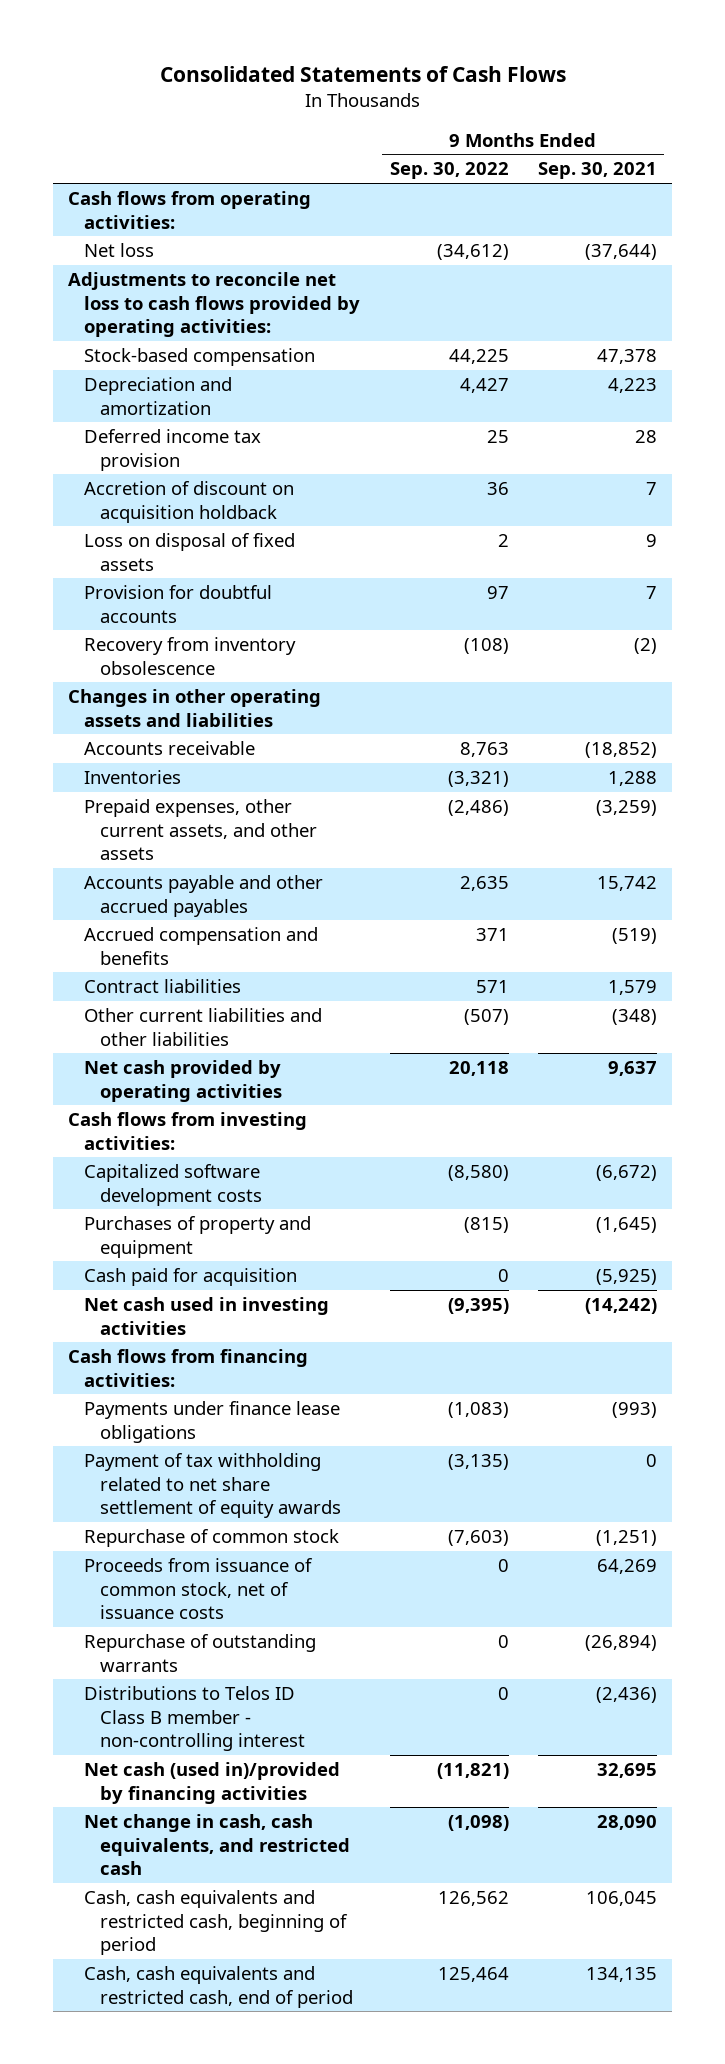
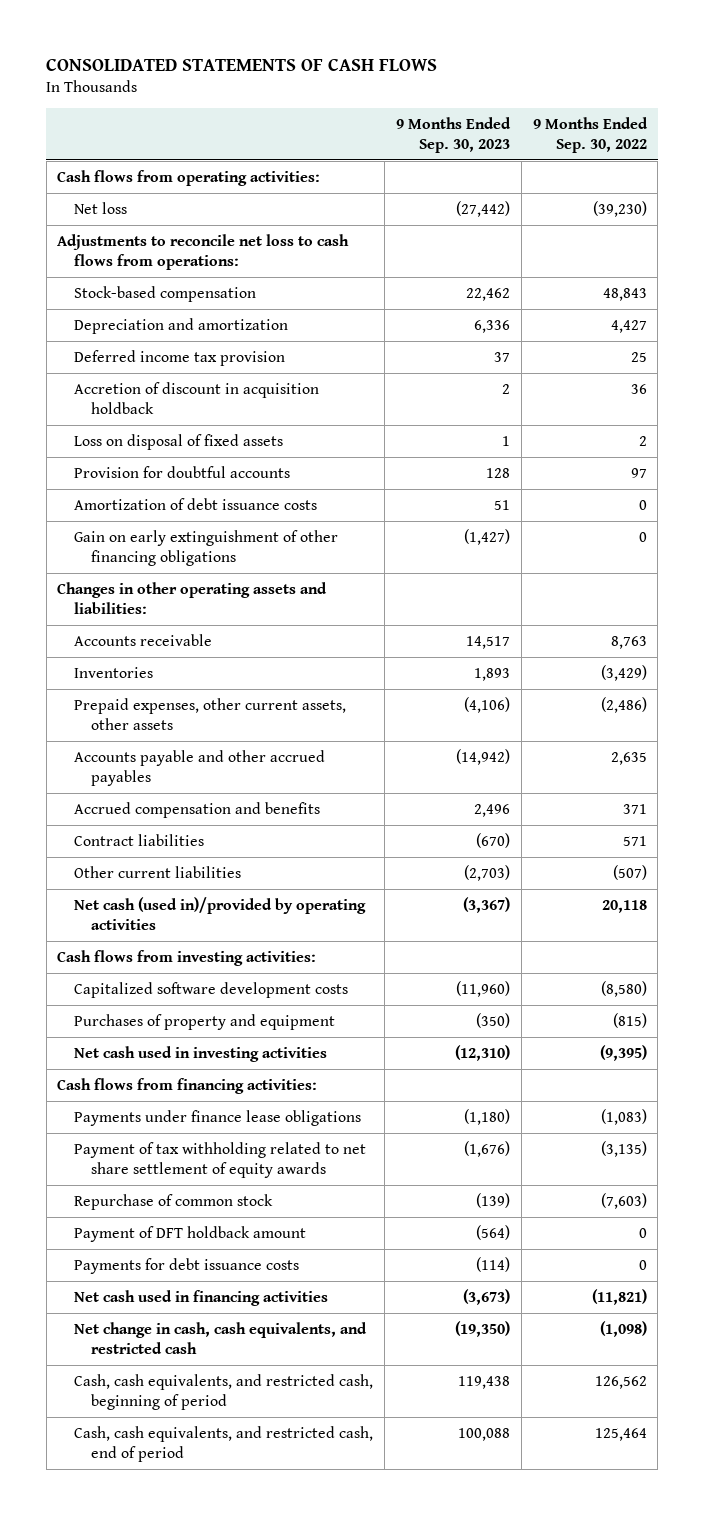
- Consolidated Statements of Cash Flows
+ CONSOLIDATED STATEMENTS OF CASH FLOWS
- | 9 Months Ended Sep. 30, 2022 | 9 Months Ended Sep. 30, 2021
+ | 9 Months Ended Sep. 30, 2023 | 9 Months Ended Sep. 30, 2022
- Net loss | (34,612) | (37,644)
- Adjustments to reconcile net loss to cash flows provided by operating activities:
- Stock-based compensation | 44,225 | 47,378
+ Net loss | (27,442) | (39,230)
+ Adjustments to reconcile net loss to cash flows from operations:
+ Stock-based compensation | 22,462 | 48,843
- Accretion of discount on acquisition holdback | 36 | 7
+ Accretion of discount in acquisition holdback | 2 | 36
- Recovery from inventory obsolescence | (108) | (2)
- Changes in other operating assets and liabilities
+ Amortization of debt issuance costs | 51 | 0
+ Gain on early extinguishment of other financing obligations | (1,427) | 0
+ Changes in other operating assets and liabilities:
- Inventories | (3,321) | 1,288
- Prepaid expenses, other current assets, and other assets | (2,486) | (3,259)
+ Inventories | 1,893 | (3,429)
+ Prepaid expenses, other current assets, other assets | (4,106) | (2,486)
- Other current liabilities and other liabilities | (507) | (348)
- Net cash provided by operating activities | 20,118 | 9,637
+ Other current liabilities | (2,703) | (507)
+ Net cash (used in)/provided by operating activities | (3,367) | 20,118
- Cash paid for acquisition | 0 | (5,925)
- Proceeds from issuance of common stock, net of issuance costs | 0 | 64,269
- Repurchase of outstanding warrants | 0 | (26,894)
- Distributions to Telos ID Class B member - non-controlling interest | 0 | (2,436)
- Net cash (used in)/provided by financing activities | (11,821) | 32,695
+ Payment of DFT holdback amount | (564) | 0
+ Payments for debt issuance costs | (114) | 0
+ Net cash used in financing activities | (3,673) | (11,821)
- Cash, cash equivalents and restricted cash, beginning of period | 126,562 | 106,045
- Cash, cash equivalents and restricted cash, end of period | 125,464 | 134,135
+ Cash, cash equivalents, and restricted cash, beginning of period | 119,438 | 126,562
+ Cash, cash equivalents, and restricted cash, end of period | 100,088 | 125,464

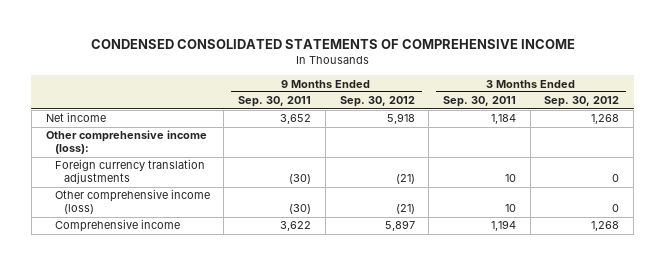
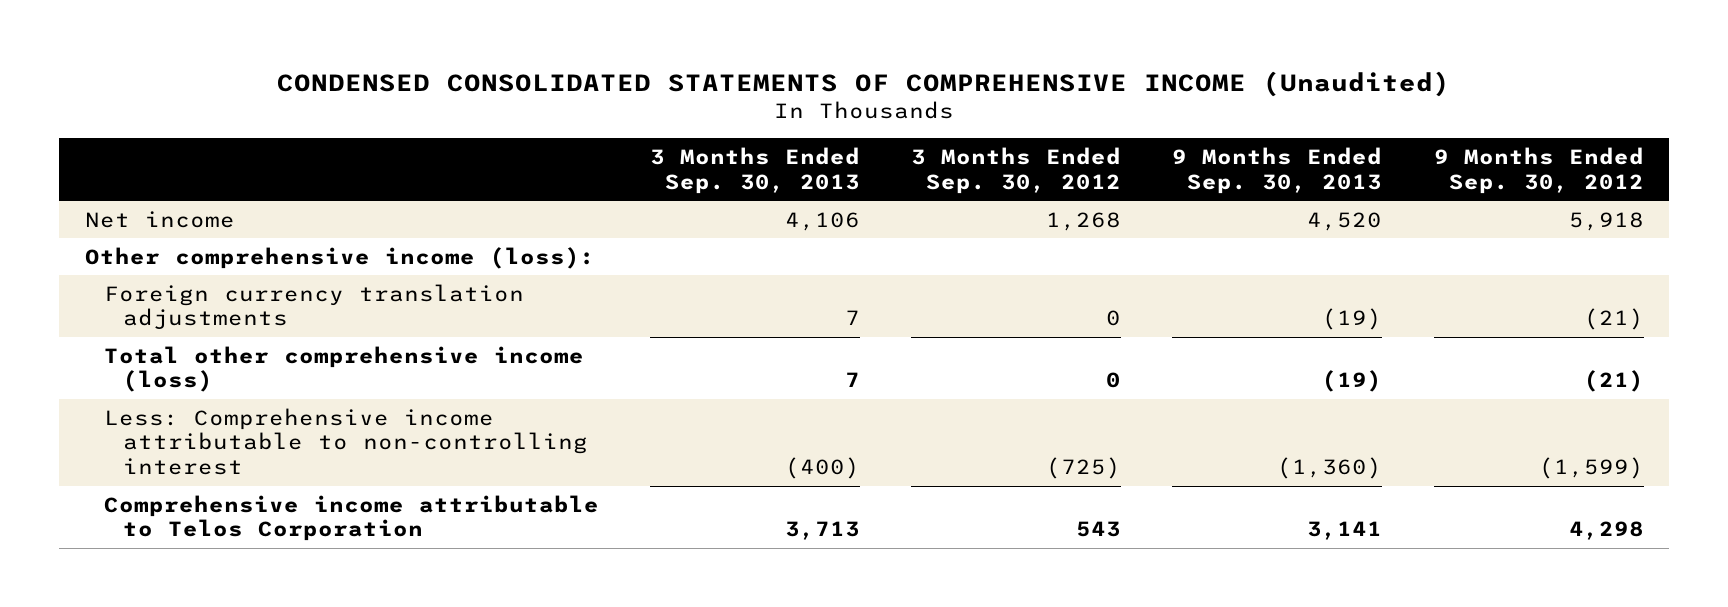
- CONDENSED CONSOLIDATED STATEMENTS OF COMPREHENSIVE INCOME
+ CONDENSED CONSOLIDATED STATEMENTS OF COMPREHENSIVE INCOME (Unaudited)
- | 9 Months Ended Sep. 30, 2011 | 9 Months Ended Sep. 30, 2012 | 3 Months Ended Sep. 30, 2011 | 3 Months Ended Sep. 30, 2012
+ | 3 Months Ended Sep. 30, 2013 | 3 Months Ended Sep. 30, 2012 | 9 Months Ended Sep. 30, 2013 | 9 Months Ended Sep. 30, 2012
- Other comprehensive income (loss) | (30) | (21) | 10 | 0
- Comprehensive income | 3,622 | 5,897 | 1,194 | 1,268
+ Total other comprehensive income (loss) | 7 | 0 | (19) | (21)
+ Less: Comprehensive income attributable to non-controlling interest | (400) | (725) | (1,360) | (1,599)
+ Comprehensive income attributable to Telos Corporation | 3,713 | 543 | 3,141 | 4,298

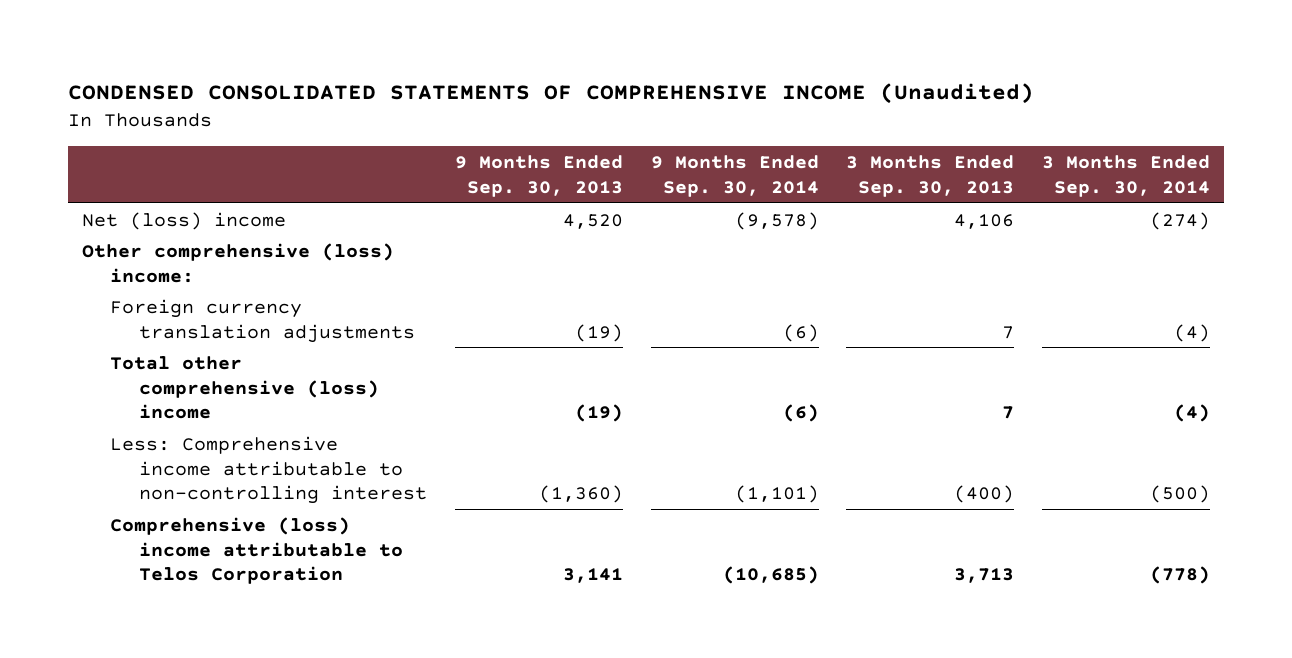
- | 3 Months Ended Sep. 30, 2013 | 3 Months Ended Sep. 30, 2012 | 9 Months Ended Sep. 30, 2013 | 9 Months Ended Sep. 30, 2012
+ | 9 Months Ended Sep. 30, 2013 | 9 Months Ended Sep. 30, 2014 | 3 Months Ended Sep. 30, 2013 | 3 Months Ended Sep. 30, 2014
- Net income | 4,106 | 1,268 | 4,520 | 5,918
- Other comprehensive income (loss):
+ Net (loss) income | 4,520 | (9,578) | 4,106 | (274)
+ Other comprehensive (loss) income:
- Total other comprehensive income (loss) | 7 | 0 | (19) | (21)
+ Total other comprehensive (loss) income | (19) | (6) | 7 | (4)
- Comprehensive income attributable to Telos Corporation | 3,713 | 543 | 3,141 | 4,298
+ Comprehensive (loss) income attributable to Telos Corporation | 3,141 | (10,685) | 3,713 | (778)

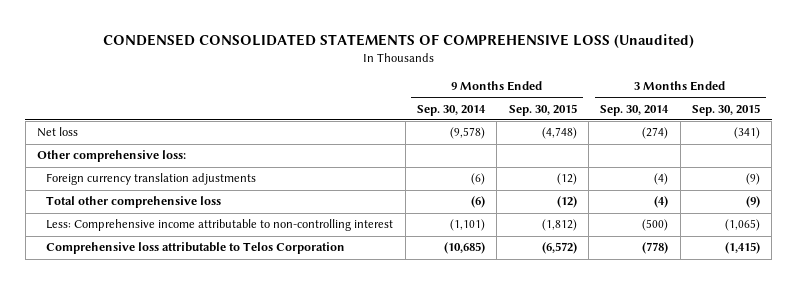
- CONDENSED CONSOLIDATED STATEMENTS OF COMPREHENSIVE INCOME (Unaudited)
+ CONDENSED CONSOLIDATED STATEMENTS OF COMPREHENSIVE LOSS (Unaudited)
- | 9 Months Ended Sep. 30, 2013 | 9 Months Ended Sep. 30, 2014 | 3 Months Ended Sep. 30, 2013 | 3 Months Ended Sep. 30, 2014
+ | 9 Months Ended Sep. 30, 2014 | 9 Months Ended Sep. 30, 2015 | 3 Months Ended Sep. 30, 2014 | 3 Months Ended Sep. 30, 2015
- Net (loss) income | 4,520 | (9,578) | 4,106 | (274)
- Other comprehensive (loss) income:
+ Net loss | (9,578) | (4,748) | (274) | (341)
+ Other comprehensive loss:
- Total other comprehensive (loss) income | (19) | (6) | 7 | (4)
+ Total other comprehensive loss | (6) | (12) | (4) | (9)
- Comprehensive (loss) income attributable to Telos Corporation | 3,141 | (10,685) | 3,713 | (778)
+ Comprehensive loss attributable to Telos Corporation | (10,685) | (6,572) | (778) | (1,415)

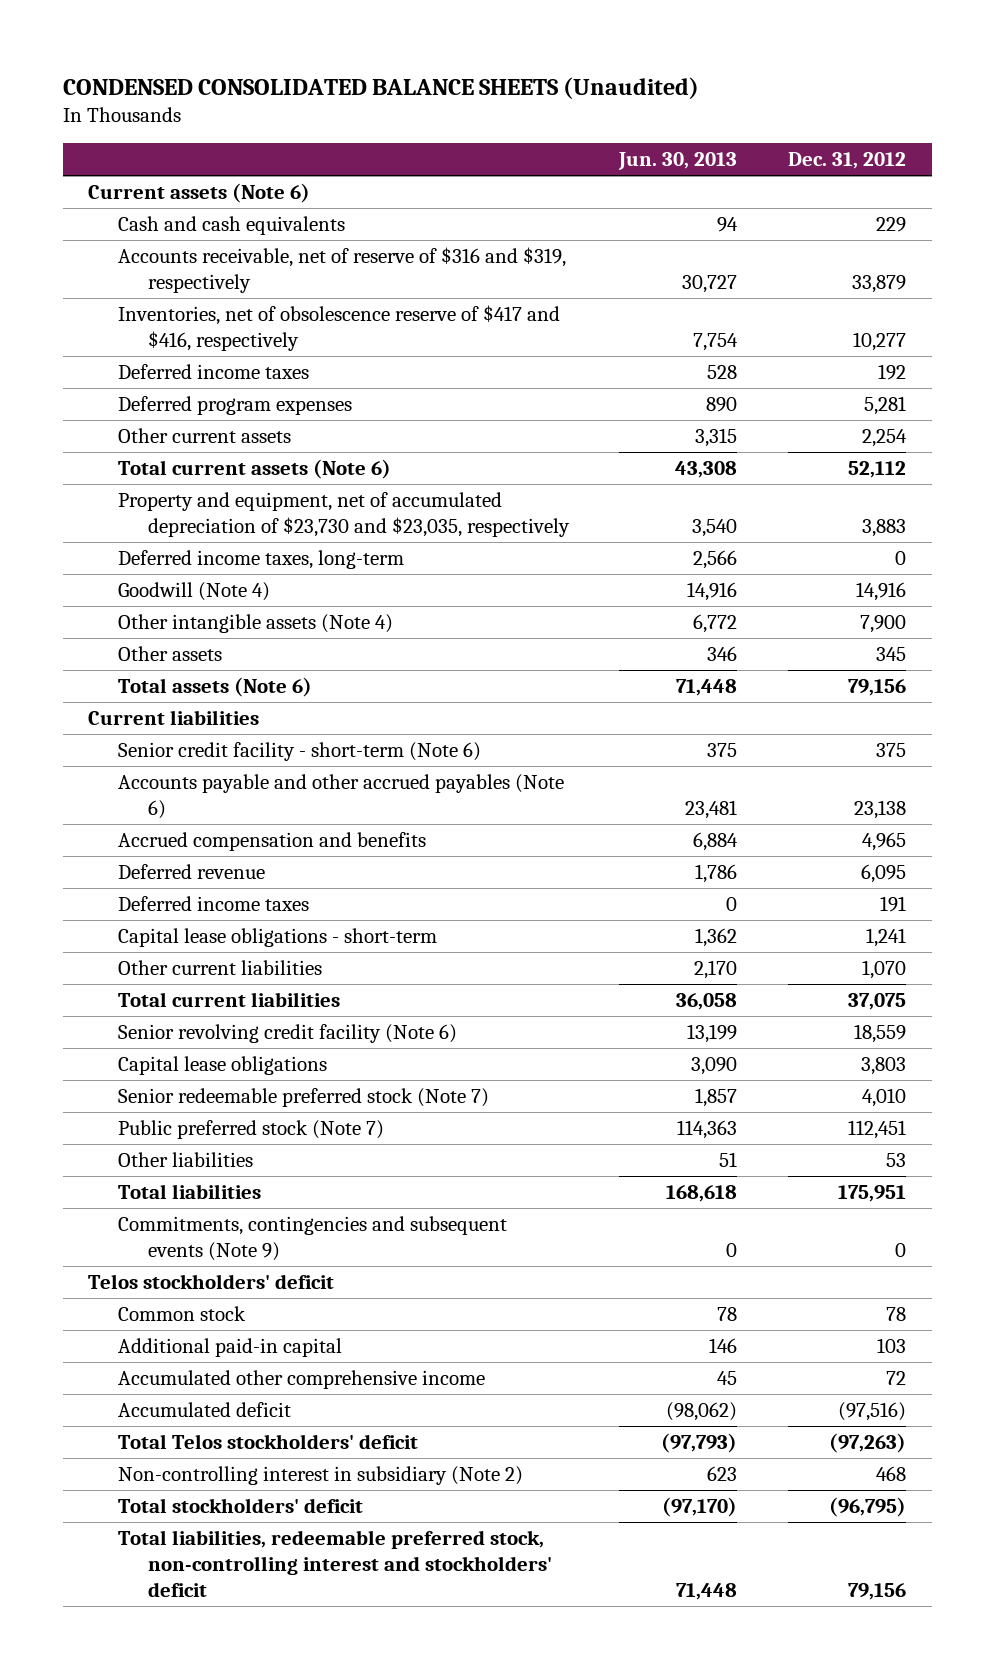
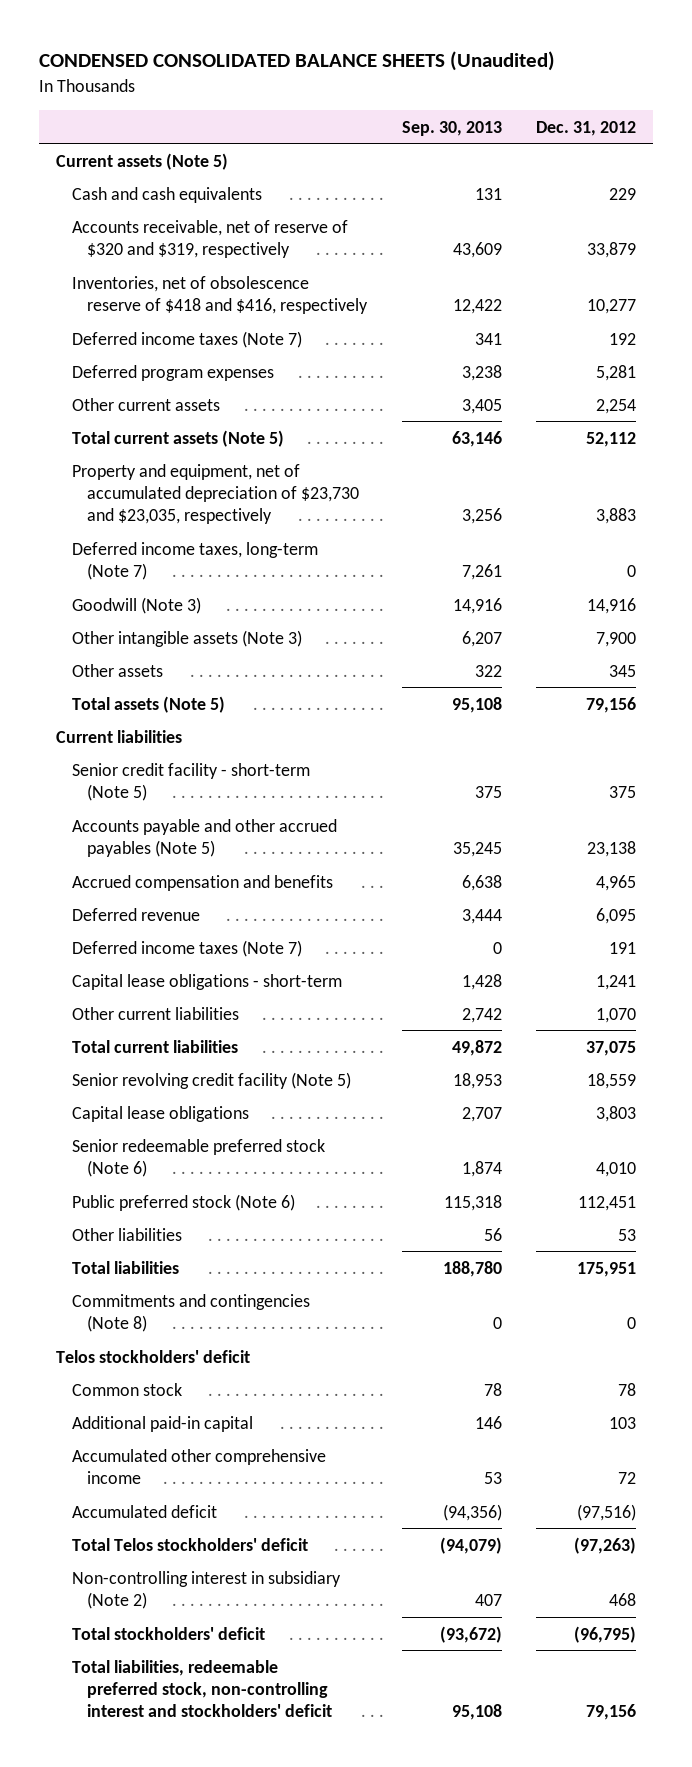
- | Jun. 30, 2013 | Dec. 31, 2012
+ | Sep. 30, 2013 | Dec. 31, 2012
- Current assets (Note 6)
+ Current assets (Note 5)
- Accounts receivable, net of reserve of $316 and $319, respectively | 30,727 | 33,879
- Inventories, net of obsolescence reserve of $417 and $416, respectively | 7,754 | 10,277
- Deferred income taxes | 528 | 192
+ Accounts receivable, net of reserve of $320 and $319, respectively | 43,609 | 33,879
+ Inventories, net of obsolescence reserve of $418 and $416, respectively | 12,422 | 10,277
+ Deferred income taxes (Note 7) | 341 | 192
- Total current assets (Note 6) | 43,308 | 52,112
+ Total current assets (Note 5) | 63,146 | 52,112
- Deferred income taxes, long-term | 2,566 | 0
- Goodwill (Note 4) | 14,916 | 14,916
- Other intangible assets (Note 4) | 6,772 | 7,900
+ Deferred income taxes, long-term (Note 7) | 7,261 | 0
+ Goodwill (Note 3) | 14,916 | 14,916
+ Other intangible assets (Note 3) | 6,207 | 7,900
- Total assets (Note 6) | 71,448 | 79,156
+ Total assets (Note 5) | 95,108 | 79,156
- Senior credit facility - short-term (Note 6) | 375 | 375
- Accounts payable and other accrued payables (Note 6) | 23,481 | 23,138
+ Senior credit facility - short-term (Note 5) | 375 | 375
+ Accounts payable and other accrued payables (Note 5) | 35,245 | 23,138
- Deferred income taxes | 0 | 191
+ Deferred income taxes (Note 7) | 0 | 191
- Senior revolving credit facility (Note 6) | 13,199 | 18,559
+ Senior revolving credit facility (Note 5) | 18,953 | 18,559
- Senior redeemable preferred stock (Note 7) | 1,857 | 4,010
- Public preferred stock (Note 7) | 114,363 | 112,451
+ Senior redeemable preferred stock (Note 6) | 1,874 | 4,010
+ Public preferred stock (Note 6) | 115,318 | 112,451
- Commitments, contingencies and subsequent events (Note 9) | 0 | 0
+ Commitments and contingencies (Note 8) | 0 | 0

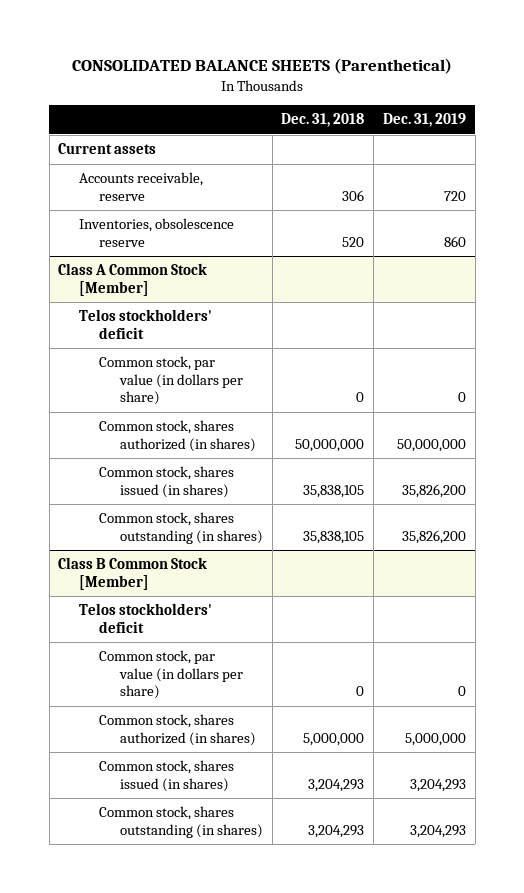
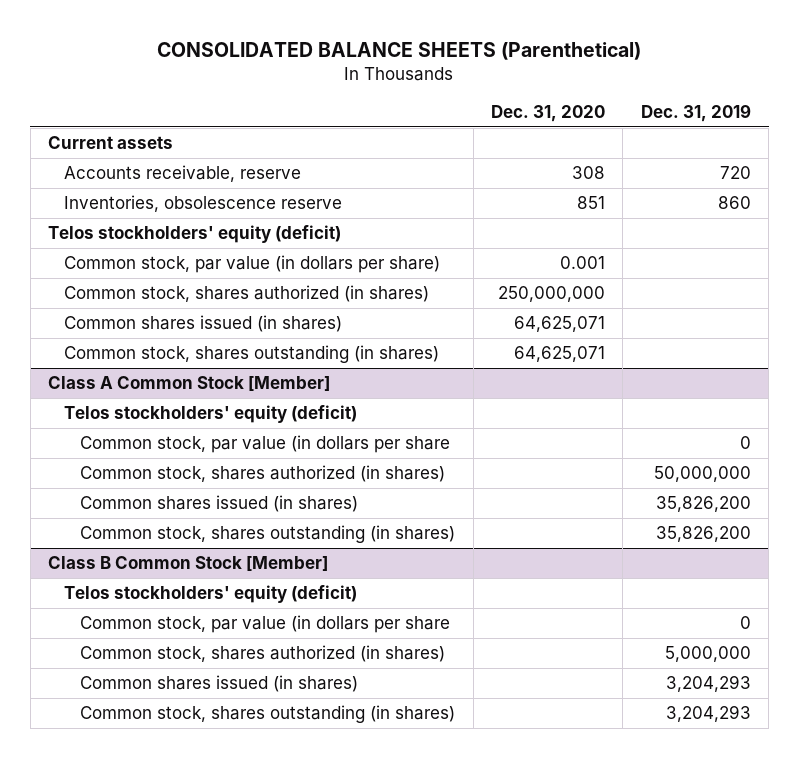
- | Dec. 31, 2018 | Dec. 31, 2019
+ | Dec. 31, 2020 | Dec. 31, 2019
+ Telos stockholders' equity (deficit)
+ Common stock, par value (in dollars per share) | 0.001 |
+ Common stock, shares authorized (in shares) | 250,000,000 |
+ Common shares issued (in shares) | 64,625,071 |
+ Common stock, shares outstanding (in shares) | 64,625,071 |
@ Class A Common Stock [Member]
- Telos stockholders' deficit
- Common stock, par value (in dollars per share) | 0 | 0
+ Telos stockholders' equity (deficit)
+ Common stock, par value (in dollars per share | | 0
- Common stock, shares issued (in shares) | 35,838,105 | 35,826,200
+ Common shares issued (in shares) | | 35,826,200
@ Class B Common Stock [Member]
- Telos stockholders' deficit
- Common stock, par value (in dollars per share) | 0 | 0
+ Telos stockholders' equity (deficit)
+ Common stock, par value (in dollars per share | | 0
- Common stock, shares issued (in shares) | 3,204,293 | 3,204,293
+ Common shares issued (in shares) | | 3,204,293

